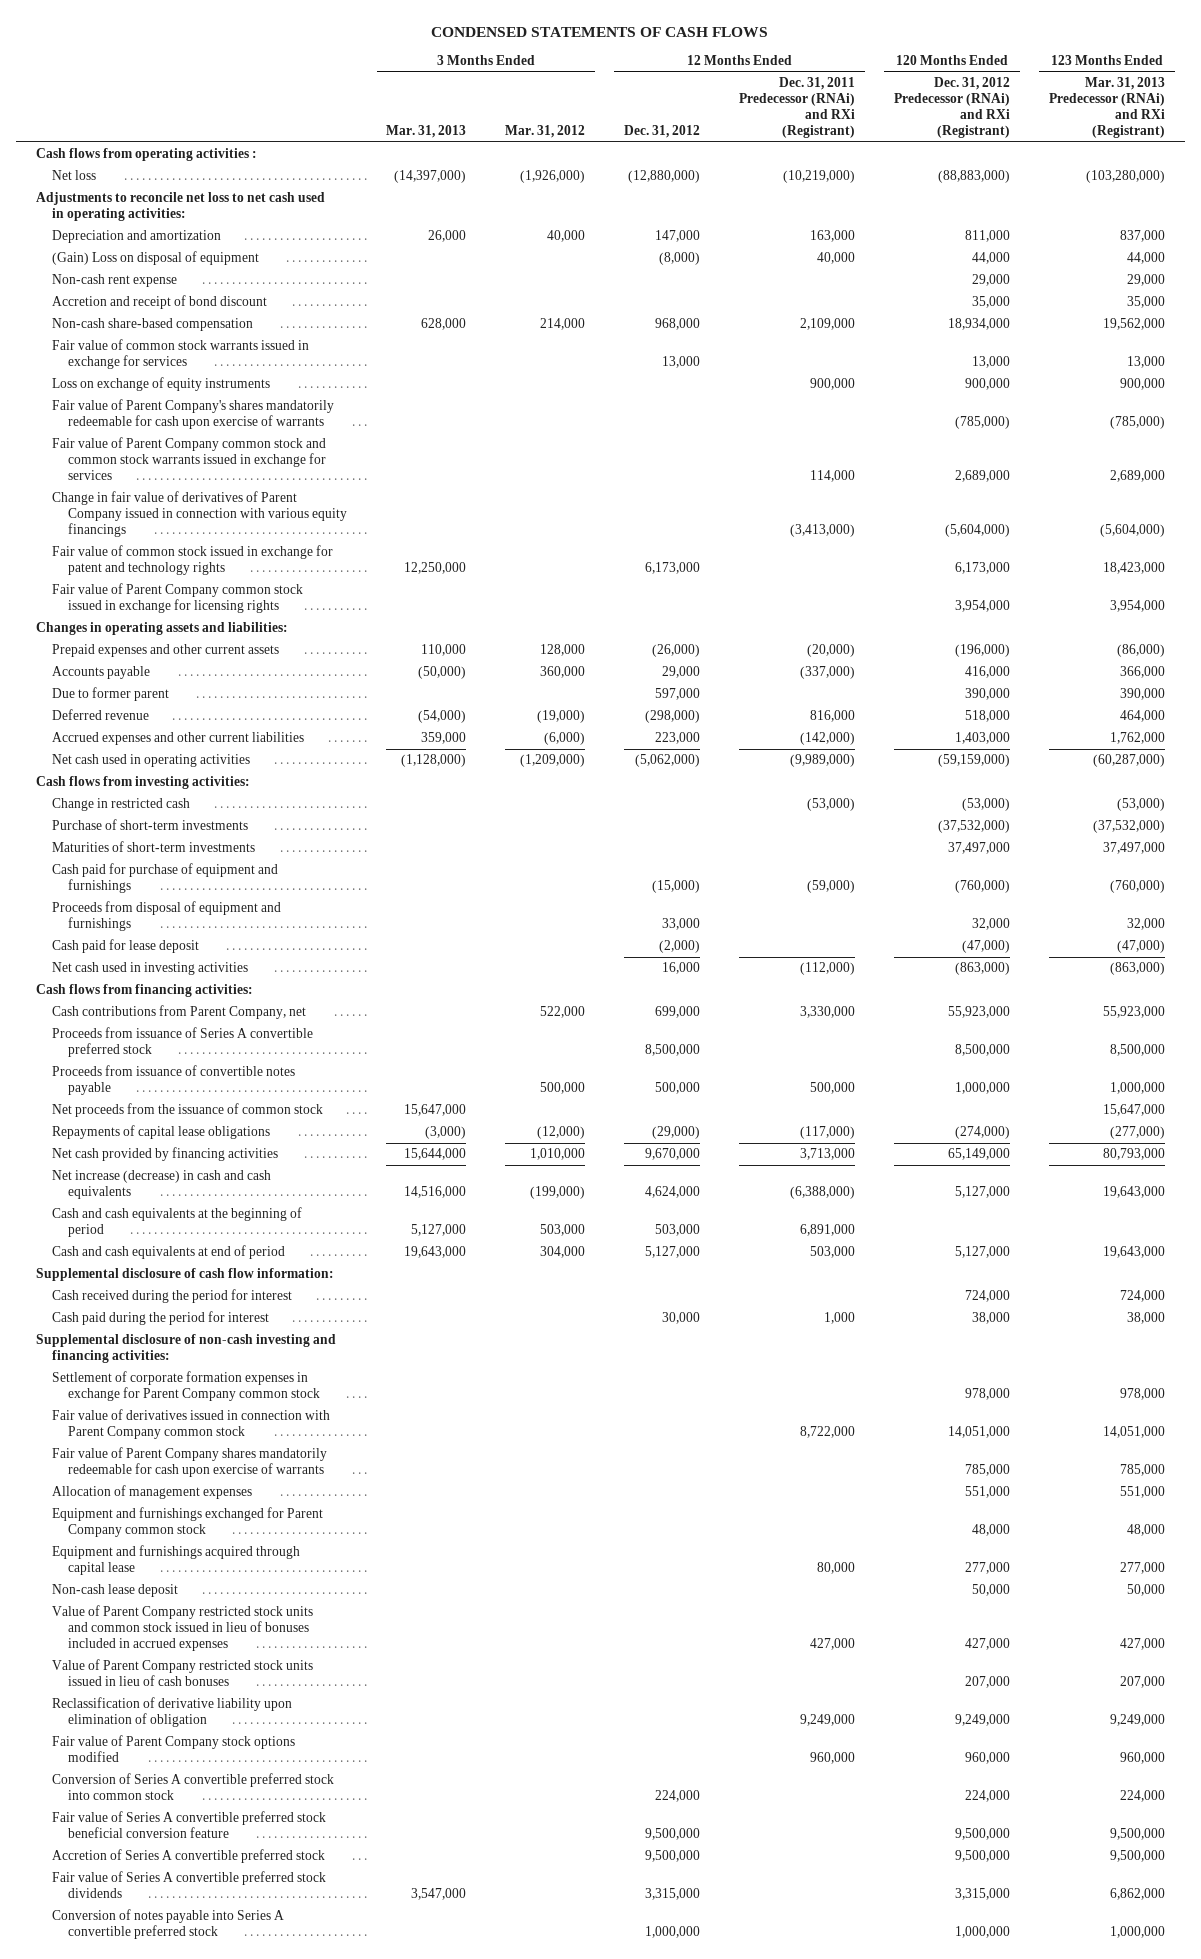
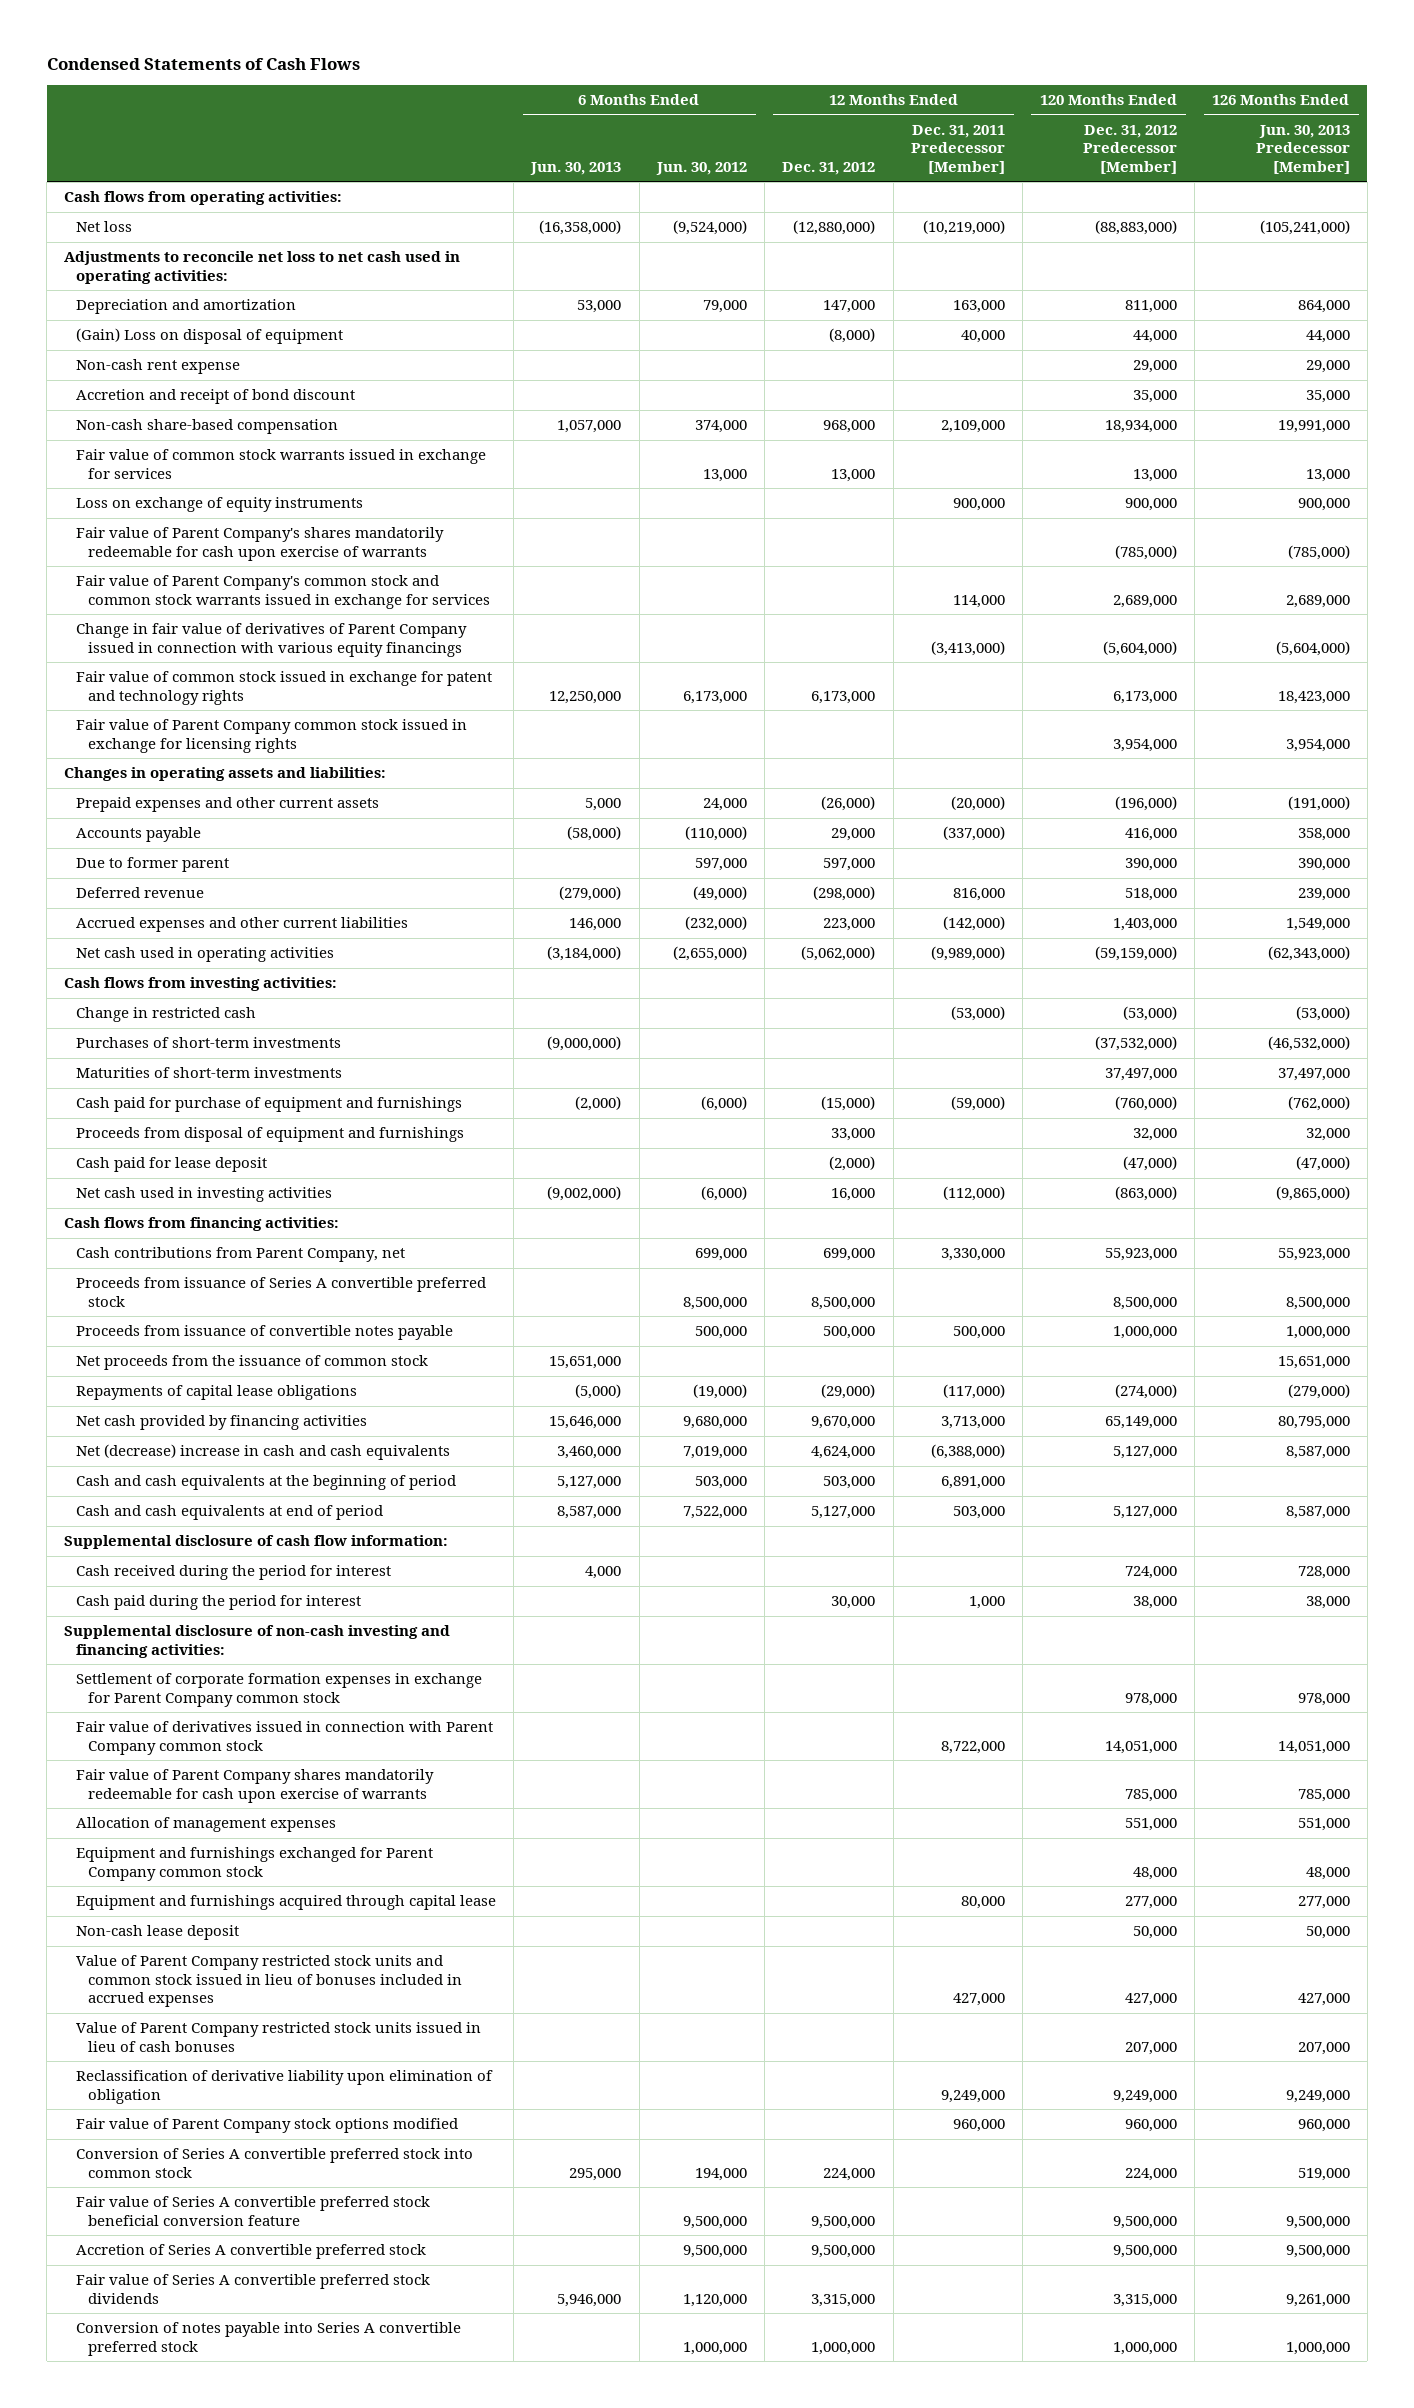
- CONDENSED STATEMENTS OF CASH FLOWS
+ Condensed Statements of Cash Flows
- | 3 Months Ended Mar. 31, 2013 | 3 Months Ended Mar. 31, 2012 | 12 Months Ended Dec. 31, 2012 | 12 Months Ended Dec. 31, 2011 Predecessor (RNAi) and RXi (Registrant) | 120 Months Ended Dec. 31, 2012 Predecessor (RNAi) and RXi (Registrant) | 123 Months Ended Mar. 31, 2013 Predecessor (RNAi) and RXi (Registrant)
+ | 6 Months Ended Jun. 30, 2013 | 6 Months Ended Jun. 30, 2012 | 12 Months Ended Dec. 31, 2012 | 12 Months Ended Dec. 31, 2011 Predecessor [Member] | 120 Months Ended Dec. 31, 2012 Predecessor [Member] | 126 Months Ended Jun. 30, 2013 Predecessor [Member]
- Cash flows from operating activities :
+ Cash flows from operating activities:
- Fair value of Parent Company common stock and common stock warrants issued in exchange for services | | | | 114,000 | 2,689,000 | 2,689,000
+ Fair value of Parent Company's common stock and common stock warrants issued in exchange for services | | | | 114,000 | 2,689,000 | 2,689,000
- Purchase of short-term investments | | | | | (37,532,000) | (37,532,000)
+ Purchases of short-term investments | (9,000,000) | | | | (37,532,000) | (46,532,000)
- Net increase (decrease) in cash and cash equivalents | 14,516,000 | (199,000) | 4,624,000 | (6,388,000) | 5,127,000 | 19,643,000
+ Net (decrease) increase in cash and cash equivalents | 3,460,000 | 7,019,000 | 4,624,000 | (6,388,000) | 5,127,000 | 8,587,000

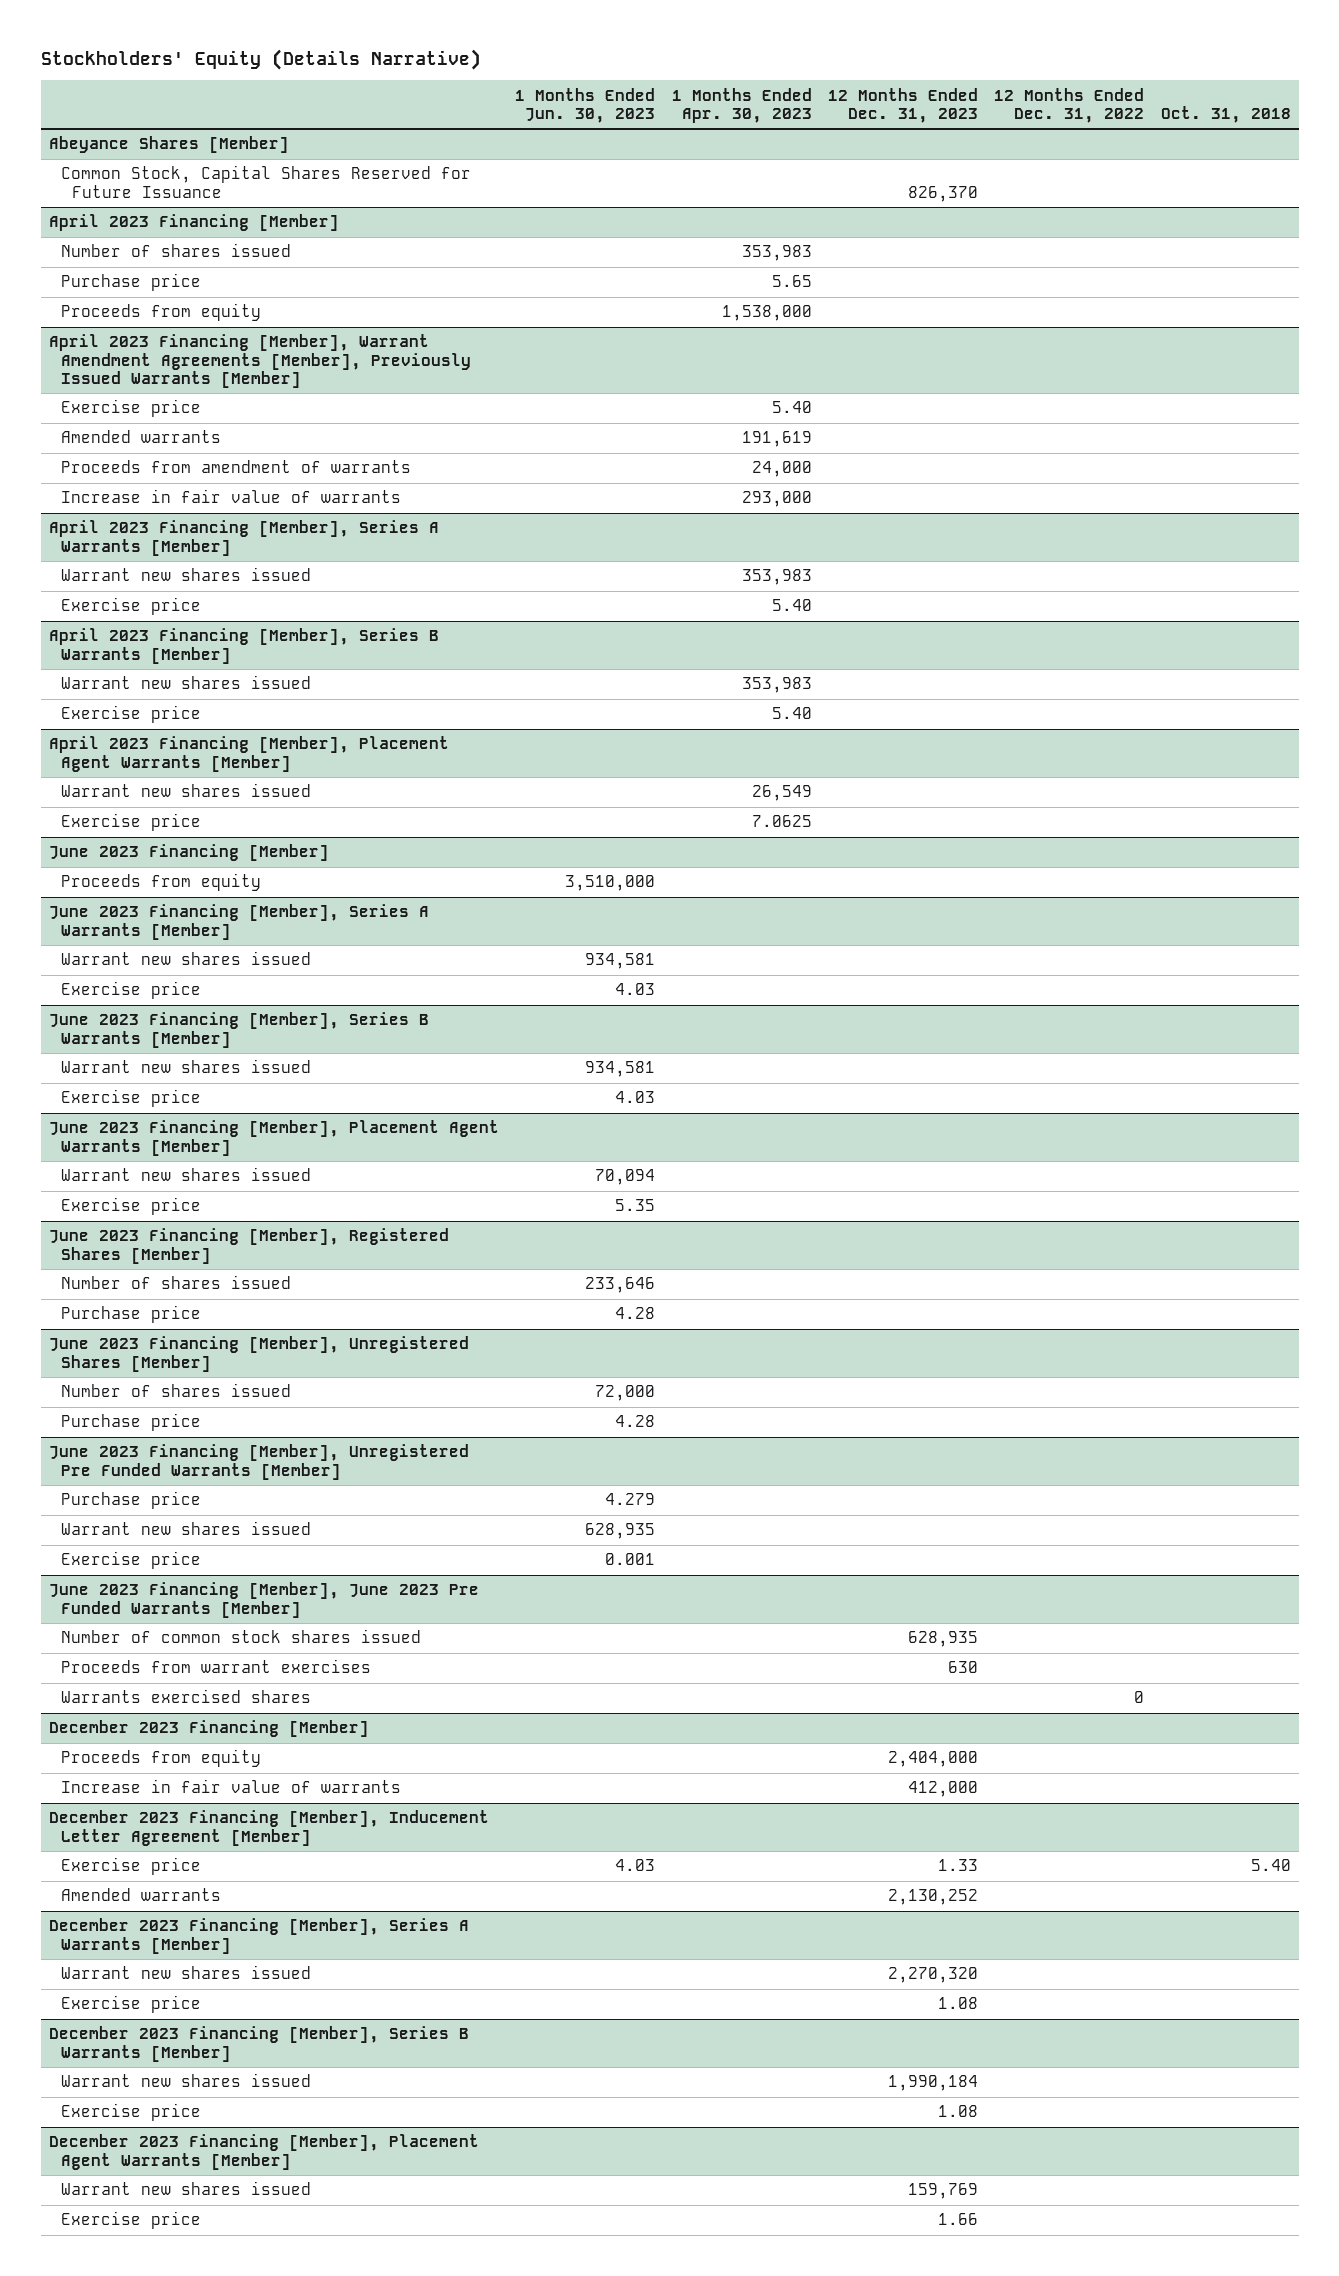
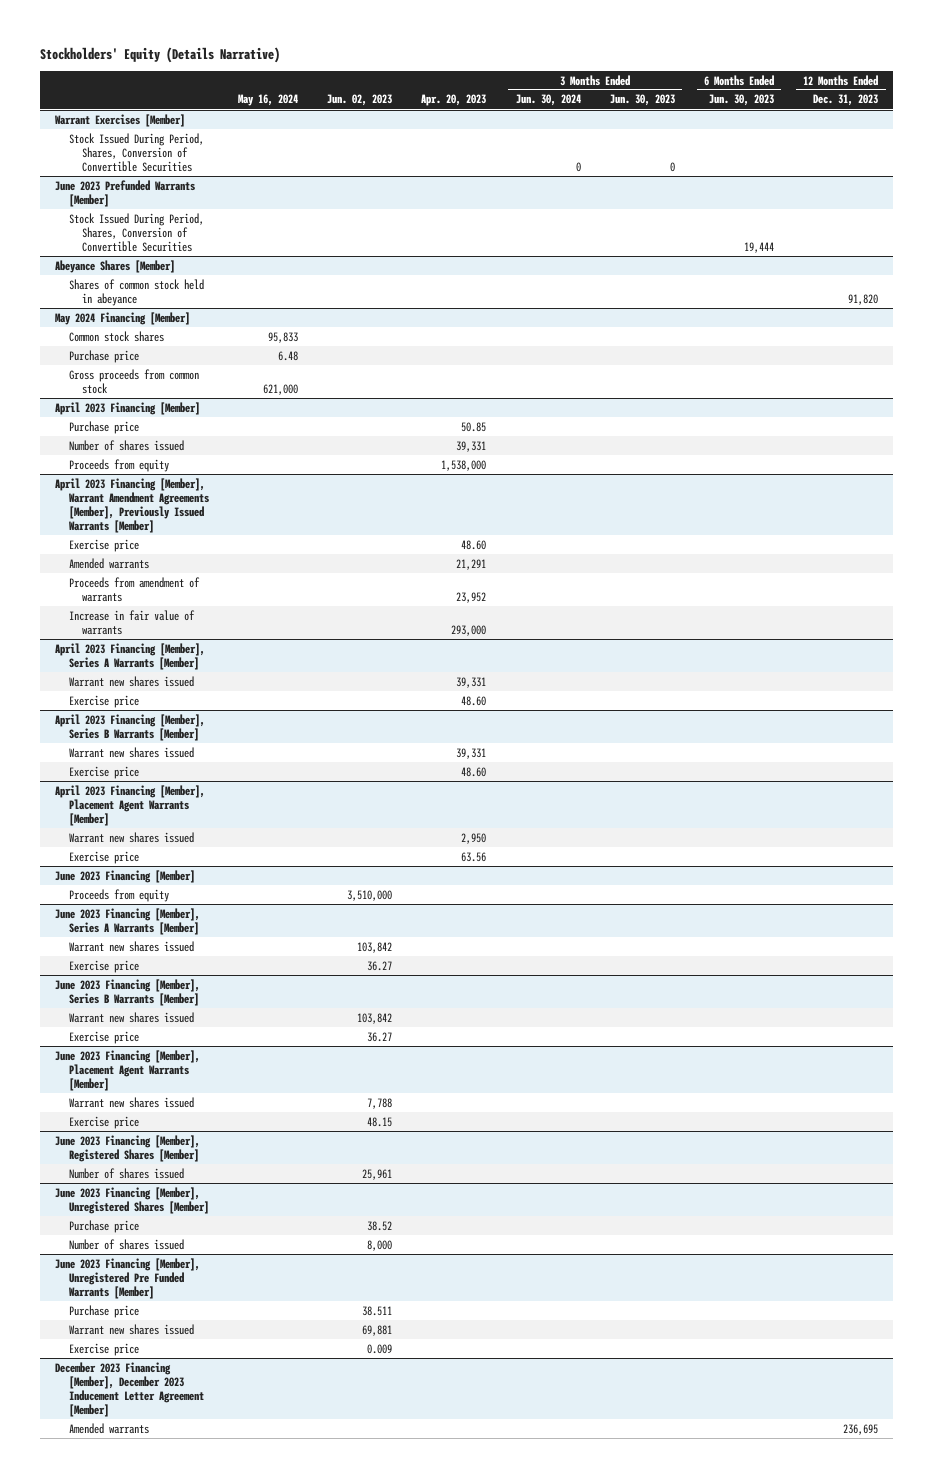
- | 1 Months Ended Jun. 30, 2023 | 1 Months Ended Apr. 30, 2023 | 12 Months Ended Dec. 31, 2023 | 12 Months Ended Dec. 31, 2022 | Oct. 31, 2018
+ | May 16, 2024 | Jun. 02, 2023 | Apr. 20, 2023 | 3 Months Ended Jun. 30, 2024 | 3 Months Ended Jun. 30, 2023 | 6 Months Ended Jun. 30, 2023 | 12 Months Ended Dec. 31, 2023
+ Warrant Exercises [Member]
+ Stock Issued During Period, Shares, Conversion of Convertible Securities | | | | 0 | 0 | |
+ June 2023 Prefunded Warrants [Member]
+ Stock Issued During Period, Shares, Conversion of Convertible Securities | | | | | | 19,444 |
@ Abeyance Shares [Member]
- Common Stock, Capital Shares Reserved for Future Issuance | | | 826,370 | |
+ Shares of common stock held in abeyance | | | | | | | 91,820
+ May 2024 Financing [Member]
+ Common stock shares | 95,833 | | | | | |
+ Purchase price | 6.48 | | | | | |
+ Gross proceeds from common stock | 621,000 | | | | | |
@ April 2023 Financing [Member]
moved down: Number of shares issued | | | 39,331 | | | |
@ June 2023 Financing [Member], Registered Shares [Member]
- Purchase price | 4.28 | | | |
@ June 2023 Financing [Member], Unregistered Shares [Member]
moved down: Number of shares issued | | 8,000 | | | | |
- June 2023 Financing [Member], June 2023 Pre Funded Warrants [Member]
- Number of common stock shares issued | | | 628,935 | |
- Proceeds from warrant exercises | | | 630 | |
- Warrants exercised shares | | | | 0 |
- December 2023 Financing [Member]
- Proceeds from equity | | | 2,404,000 | |
- Increase in fair value of warrants | | | 412,000 | |
- December 2023 Financing [Member], Inducement Letter Agreement [Member]
- Exercise price | 4.03 | | 1.33 | | 5.40
- Amended warrants | | | 2,130,252 | |
- December 2023 Financing [Member], Series A Warrants [Member]
- Warrant new shares issued | | | 2,270,320 | |
- Exercise price | | | 1.08 | |
- December 2023 Financing [Member], Series B Warrants [Member]
- Warrant new shares issued | | | 1,990,184 | |
- Exercise price | | | 1.08 | |
- December 2023 Financing [Member], Placement Agent Warrants [Member]
- Warrant new shares issued | | | 159,769 | |
- Exercise price | | | 1.66 | |
+ December 2023 Financing [Member], December 2023 Inducement Letter Agreement [Member]
+ Amended warrants | | | | | | | 236,695

